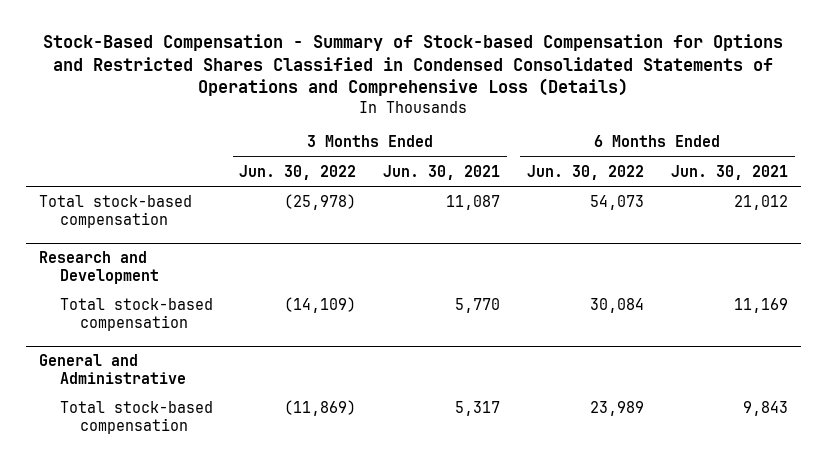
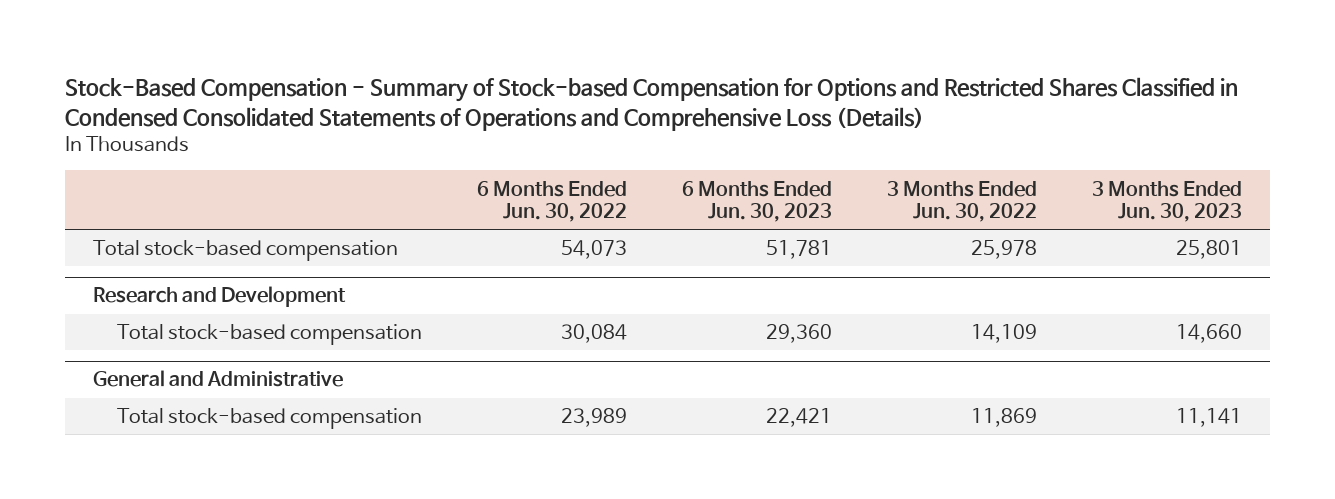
- | 3 Months Ended Jun. 30, 2022 | 3 Months Ended Jun. 30, 2021 | 6 Months Ended Jun. 30, 2022 | 6 Months Ended Jun. 30, 2021
+ | 6 Months Ended Jun. 30, 2022 | 6 Months Ended Jun. 30, 2023 | 3 Months Ended Jun. 30, 2022 | 3 Months Ended Jun. 30, 2023
- Total stock-based compensation | (25,978) | 11,087 | 54,073 | 21,012
+ Total stock-based compensation | 54,073 | 51,781 | 25,978 | 25,801
@ Research and Development
- Total stock-based compensation | (14,109) | 5,770 | 30,084 | 11,169
+ Total stock-based compensation | 30,084 | 29,360 | 14,109 | 14,660
@ General and Administrative
- Total stock-based compensation | (11,869) | 5,317 | 23,989 | 9,843
+ Total stock-based compensation | 23,989 | 22,421 | 11,869 | 11,141

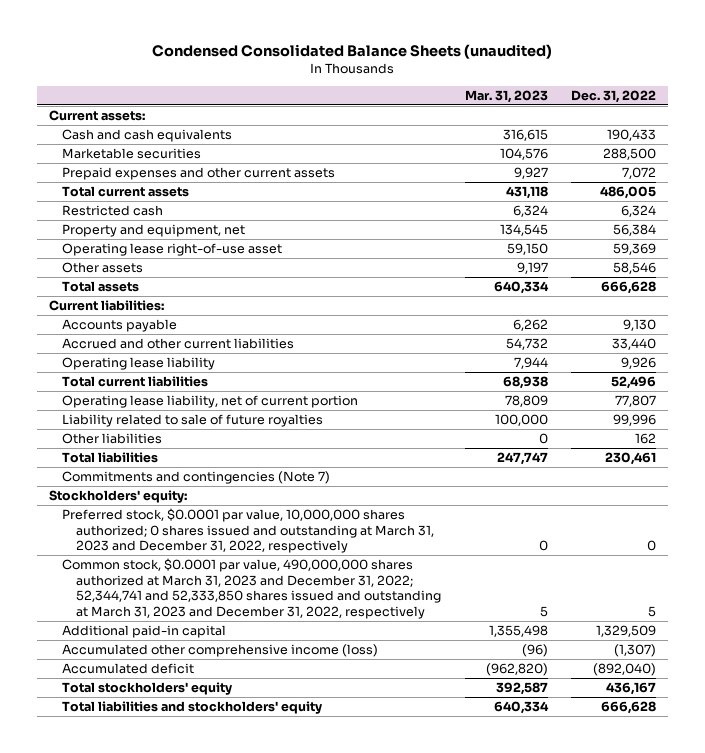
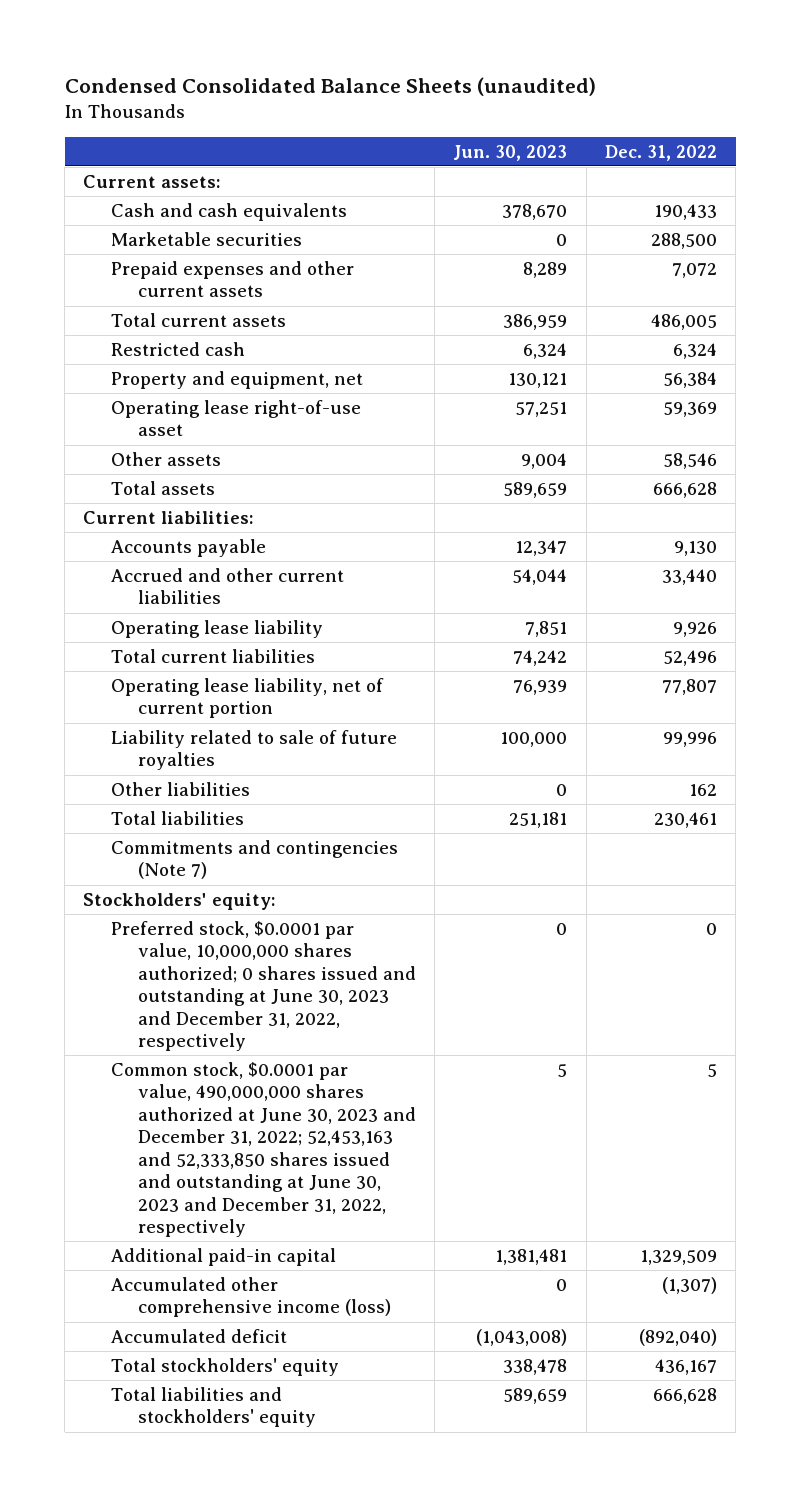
- | Mar. 31, 2023 | Dec. 31, 2022
+ | Jun. 30, 2023 | Dec. 31, 2022
- Preferred stock, $0.0001 par value, 10,000,000 shares authorized; 0 shares issued and outstanding at March 31, 2023 and December 31, 2022, respectively | 0 | 0
- Common stock, $0.0001 par value, 490,000,000 shares authorized at March 31, 2023 and December 31, 2022; 52,344,741 and 52,333,850 shares issued and outstanding at March 31, 2023 and December 31, 2022, respectively | 5 | 5
+ Preferred stock, $0.0001 par value, 10,000,000 shares authorized; 0 shares issued and outstanding at June 30, 2023 and December 31, 2022, respectively | 0 | 0
+ Common stock, $0.0001 par value, 490,000,000 shares authorized at June 30, 2023 and December 31, 2022; 52,453,163 and 52,333,850 shares issued and outstanding at June 30, 2023 and December 31, 2022, respectively | 5 | 5

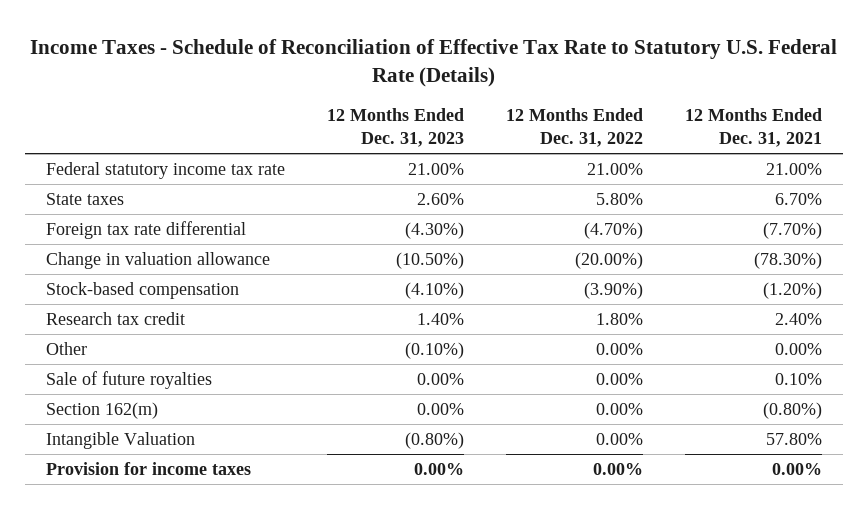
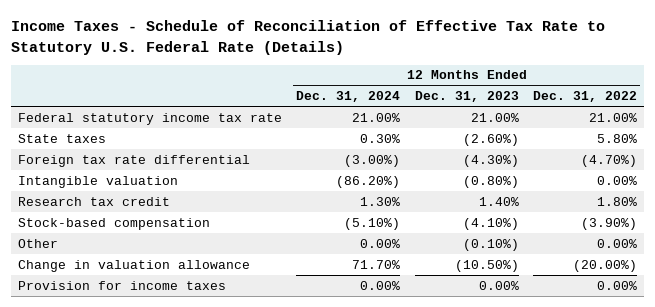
- | 12 Months Ended Dec. 31, 2023 | 12 Months Ended Dec. 31, 2022 | 12 Months Ended Dec. 31, 2021
+ | 12 Months Ended Dec. 31, 2024 | 12 Months Ended Dec. 31, 2023 | 12 Months Ended Dec. 31, 2022
- State taxes | 2.60% | 5.80% | 6.70%
+ State taxes | 0.30% | (2.60%) | 5.80%
+ Intangible valuation | (86.20%) | (0.80%) | 0.00%
moved down: Stock-based compensation | (5.10%) | (4.10%) | (3.90%)
- Sale of future royalties | 0.00% | 0.00% | 0.10%
- Section 162(m) | 0.00% | 0.00% | (0.80%)
- Intangible Valuation | (0.80%) | 0.00% | 57.80%
moved down: Change in valuation allowance | 71.70% | (10.50%) | (20.00%)

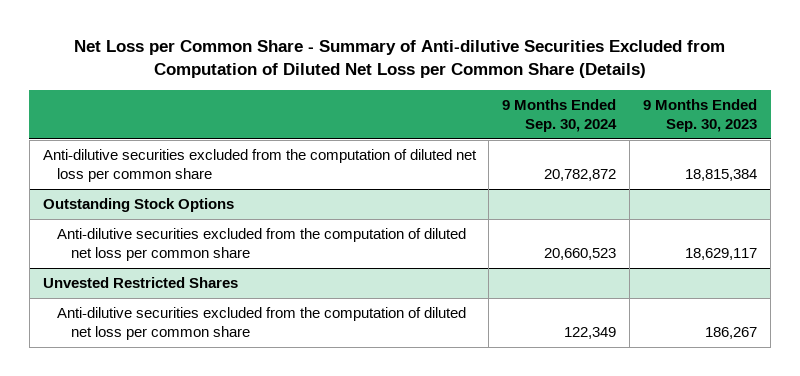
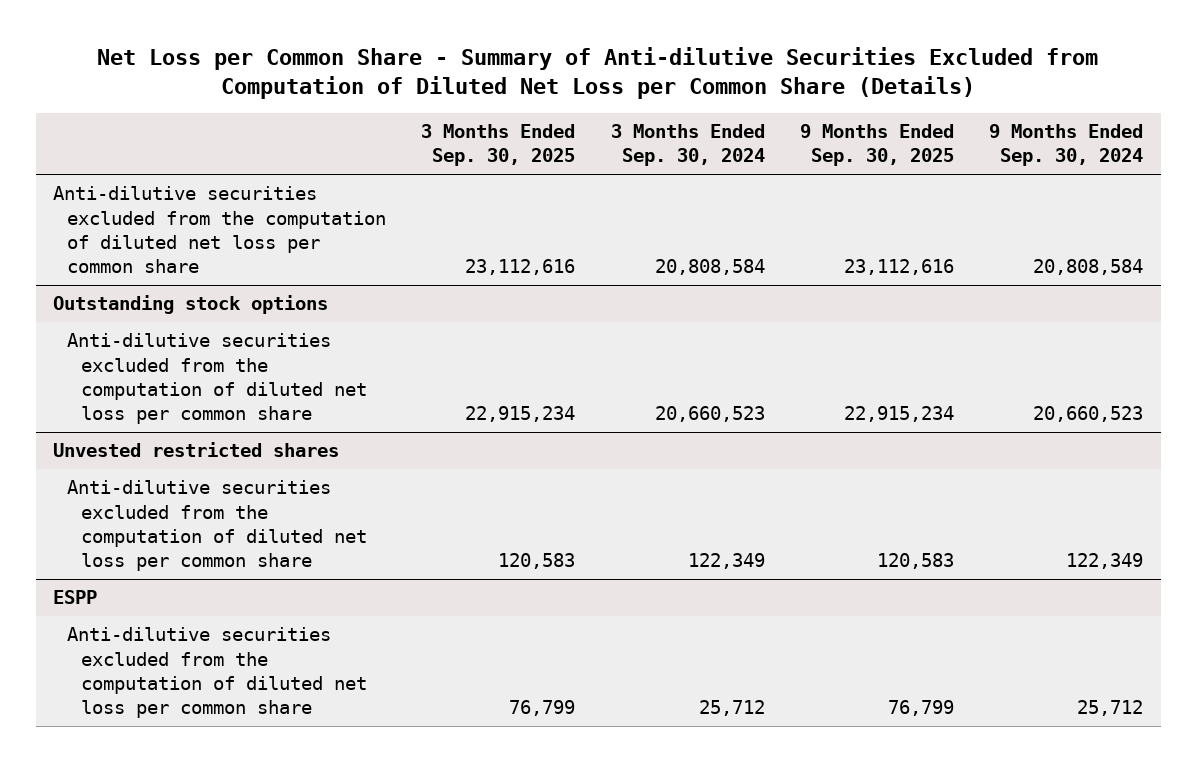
- | 9 Months Ended Sep. 30, 2024 | 9 Months Ended Sep. 30, 2023
+ | 3 Months Ended Sep. 30, 2025 | 3 Months Ended Sep. 30, 2024 | 9 Months Ended Sep. 30, 2025 | 9 Months Ended Sep. 30, 2024
- Anti-dilutive securities excluded from the computation of diluted net loss per common share | 20,782,872 | 18,815,384
- Outstanding Stock Options
+ Anti-dilutive securities excluded from the computation of diluted net loss per common share | 23,112,616 | 20,808,584 | 23,112,616 | 20,808,584
+ Outstanding stock options
- Unvested Restricted Shares
+ Unvested restricted shares
+ ESPP
+ Anti-dilutive securities excluded from the computation of diluted net loss per common share | 76,799 | 25,712 | 76,799 | 25,712

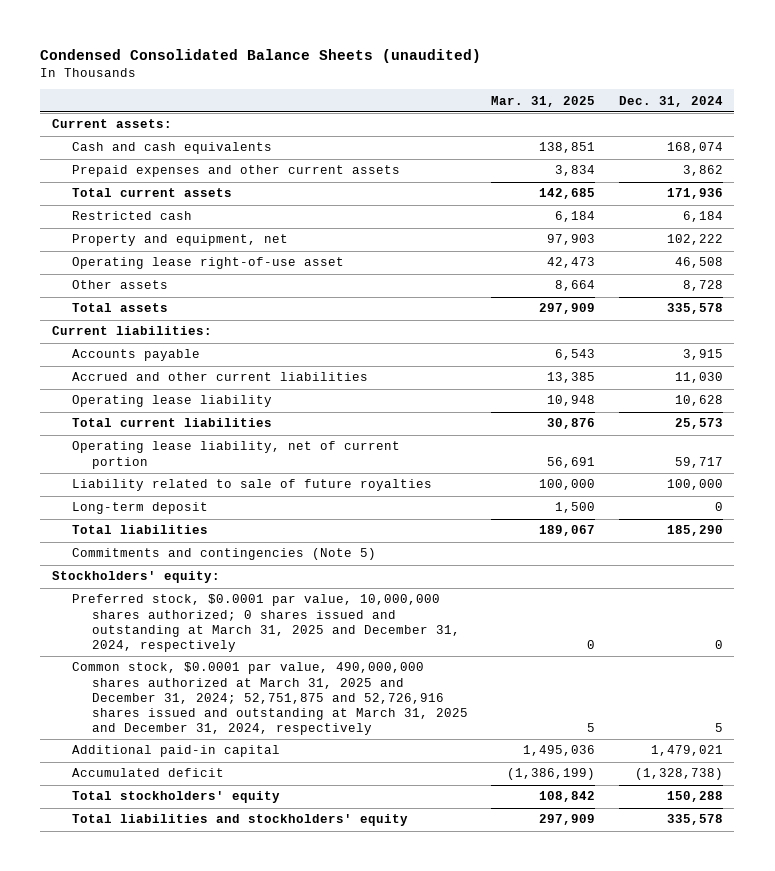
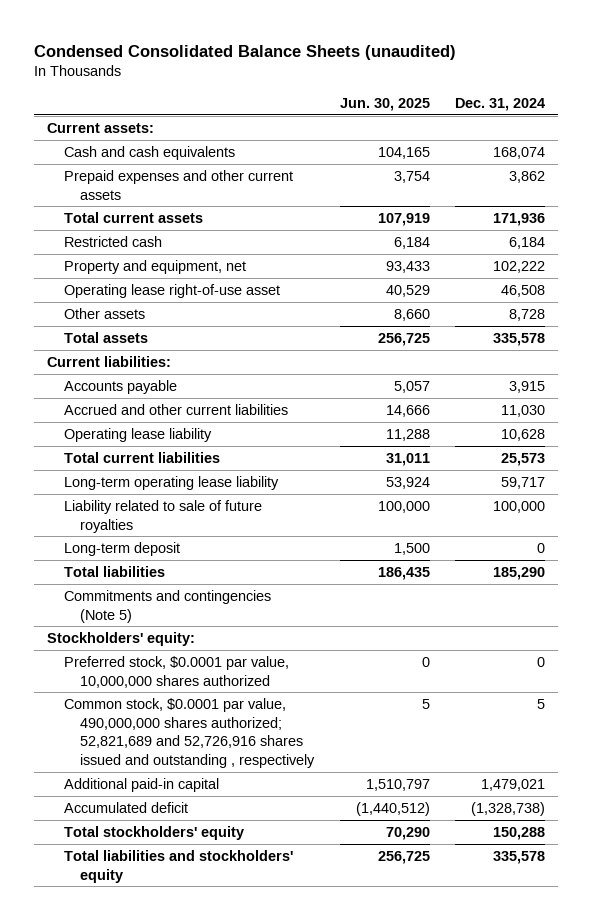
- | Mar. 31, 2025 | Dec. 31, 2024
+ | Jun. 30, 2025 | Dec. 31, 2024
- Operating lease liability, net of current portion | 56,691 | 59,717
+ Long-term operating lease liability | 53,924 | 59,717
- Preferred stock, $0.0001 par value, 10,000,000 shares authorized; 0 shares issued and outstanding at March 31, 2025 and December 31, 2024, respectively | 0 | 0
- Common stock, $0.0001 par value, 490,000,000 shares authorized at March 31, 2025 and December 31, 2024; 52,751,875 and 52,726,916 shares issued and outstanding at March 31, 2025 and December 31, 2024, respectively | 5 | 5
+ Preferred stock, $0.0001 par value, 10,000,000 shares authorized | 0 | 0
+ Common stock, $0.0001 par value, 490,000,000 shares authorized; 52,821,689 and 52,726,916 shares issued and outstanding , respectively | 5 | 5

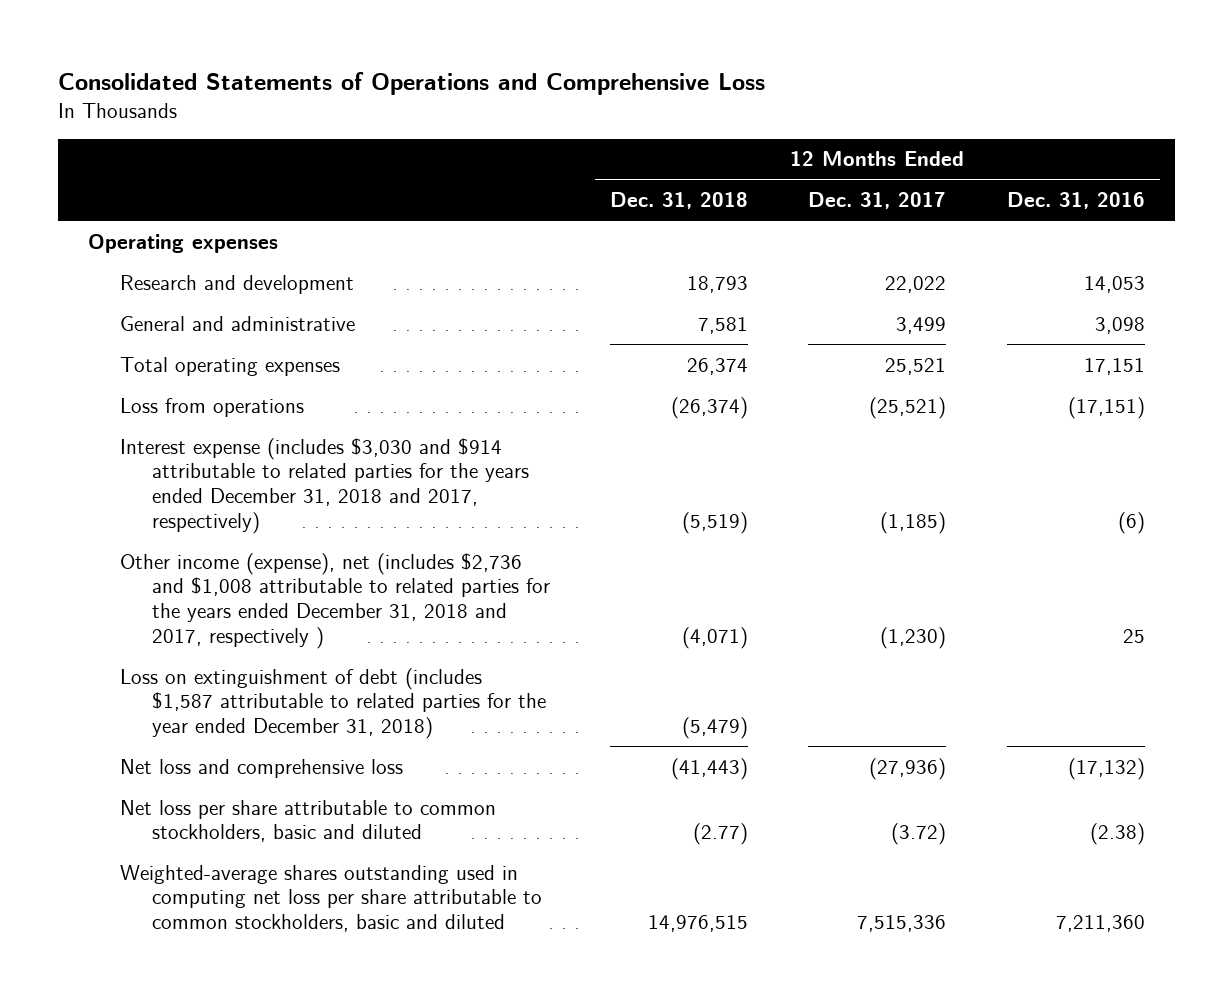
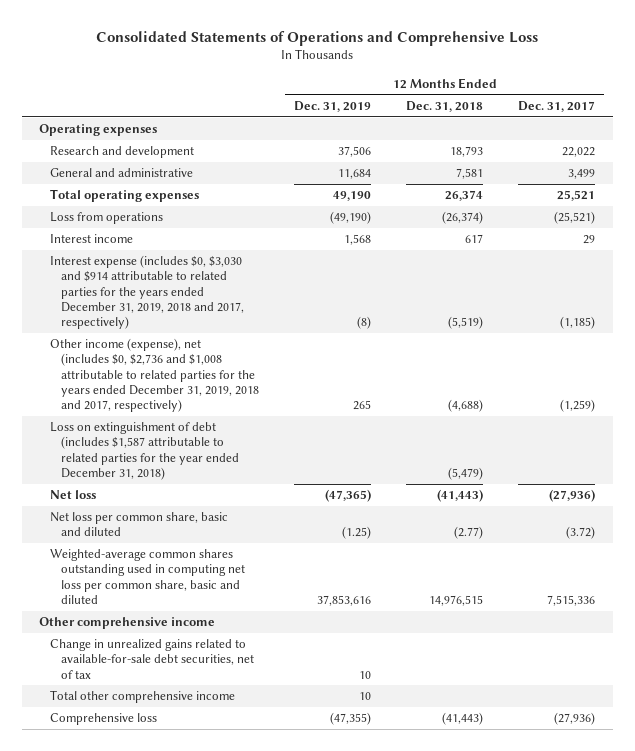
- | 12 Months Ended Dec. 31, 2018 | 12 Months Ended Dec. 31, 2017 | 12 Months Ended Dec. 31, 2016
+ | 12 Months Ended Dec. 31, 2019 | 12 Months Ended Dec. 31, 2018 | 12 Months Ended Dec. 31, 2017
- Interest expense (includes $3,030 and $914 attributable to related parties for the years ended December 31, 2018 and 2017, respectively) | (5,519) | (1,185) | (6)
- Other income (expense), net (includes $2,736 and $1,008 attributable to related parties for the years ended December 31, 2018 and 2017, respectively ) | (4,071) | (1,230) | 25
+ Interest income | 1,568 | 617 | 29
+ Interest expense (includes $0, $3,030 and $914 attributable to related parties for the years ended December 31, 2019, 2018 and 2017, respectively) | (8) | (5,519) | (1,185)
+ Other income (expense), net (includes $0, $2,736 and $1,008 attributable to related parties for the years ended December 31, 2019, 2018 and 2017, respectively) | 265 | (4,688) | (1,259)
- Net loss and comprehensive loss | (41,443) | (27,936) | (17,132)
- Net loss per share attributable to common stockholders, basic and diluted | (2.77) | (3.72) | (2.38)
- Weighted-average shares outstanding used in computing net loss per share attributable to common stockholders, basic and diluted | 14,976,515 | 7,515,336 | 7,211,360
+ Net loss | (47,365) | (41,443) | (27,936)
+ Net loss per common share, basic and diluted | (1.25) | (2.77) | (3.72)
+ Weighted-average common shares outstanding used in computing net loss per common share, basic and diluted | 37,853,616 | 14,976,515 | 7,515,336
+ Other comprehensive income
+ Change in unrealized gains related to available-for-sale debt securities, net of tax | 10 | |
+ Total other comprehensive income | 10 | |
+ Comprehensive loss | (47,355) | (41,443) | (27,936)

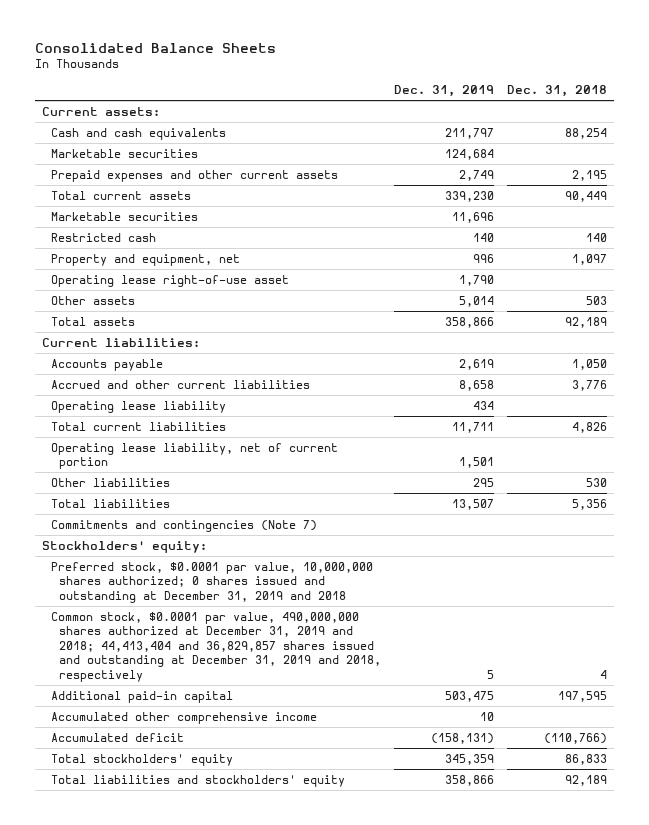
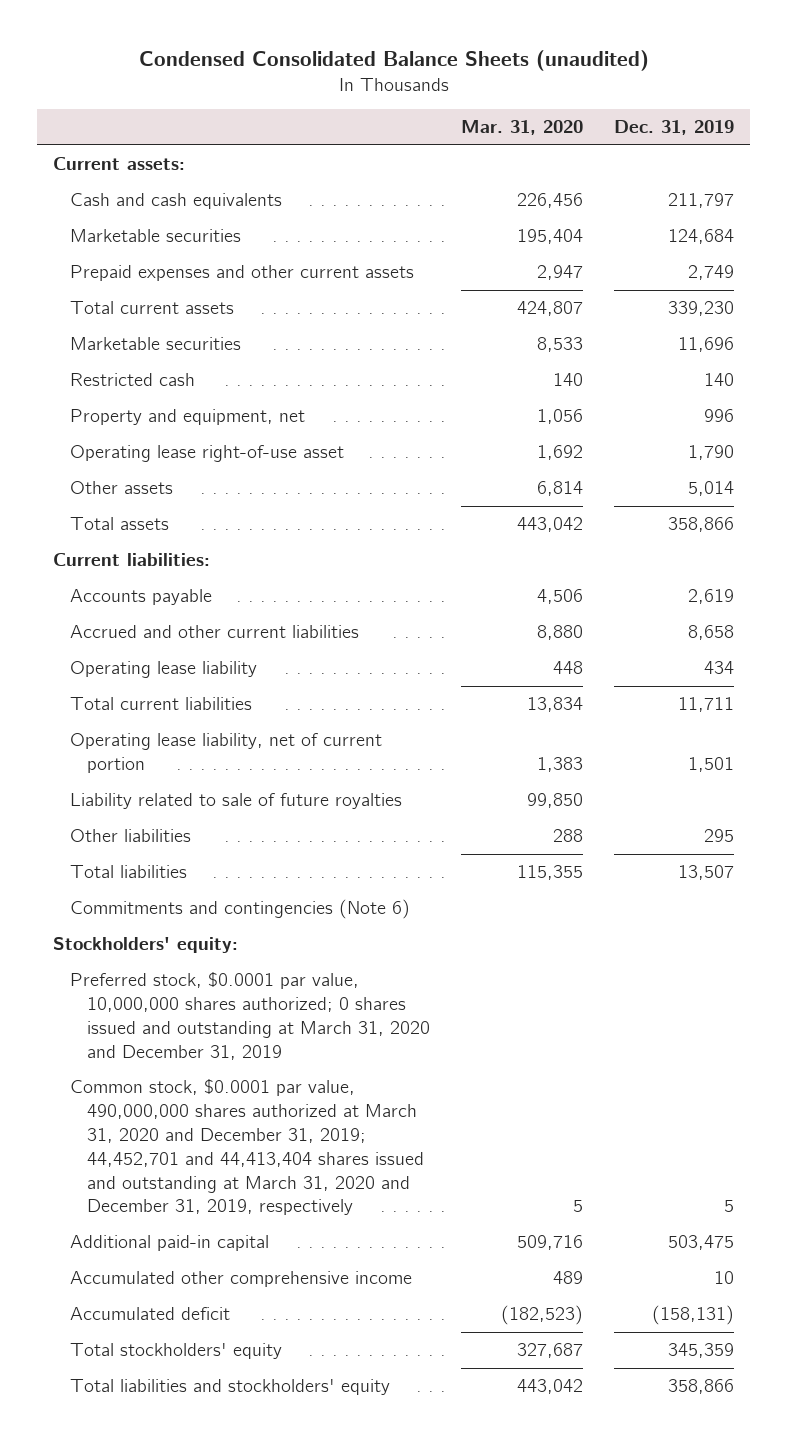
- Consolidated Balance Sheets
+ Condensed Consolidated Balance Sheets (unaudited)
- | Dec. 31, 2019 | Dec. 31, 2018
+ | Mar. 31, 2020 | Dec. 31, 2019
+ Liability related to sale of future royalties | 99,850 |
- Commitments and contingencies (Note 7)
+ Commitments and contingencies (Note 6)
- Preferred stock, $0.0001 par value, 10,000,000 shares authorized; 0 shares issued and outstanding at December 31, 2019 and 2018
- Common stock, $0.0001 par value, 490,000,000 shares authorized at December 31, 2019 and 2018; 44,413,404 and 36,829,857 shares issued and outstanding at December 31, 2019 and 2018, respectively | 5 | 4
+ Preferred stock, $0.0001 par value, 10,000,000 shares authorized; 0 shares issued and outstanding at March 31, 2020 and December 31, 2019
+ Common stock, $0.0001 par value, 490,000,000 shares authorized at March 31, 2020 and December 31, 2019; 44,452,701 and 44,413,404 shares issued and outstanding at March 31, 2020 and December 31, 2019, respectively | 5 | 5

